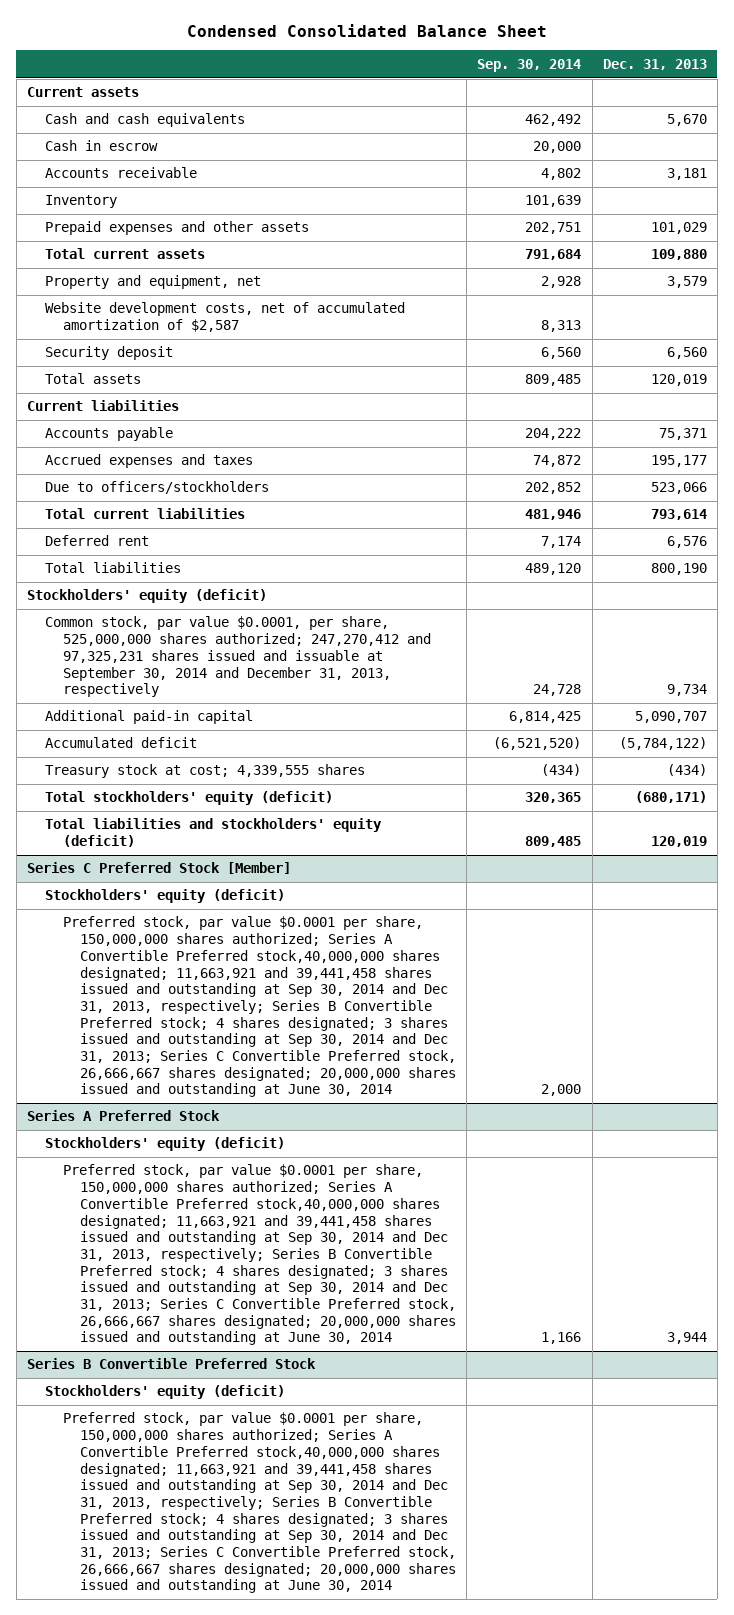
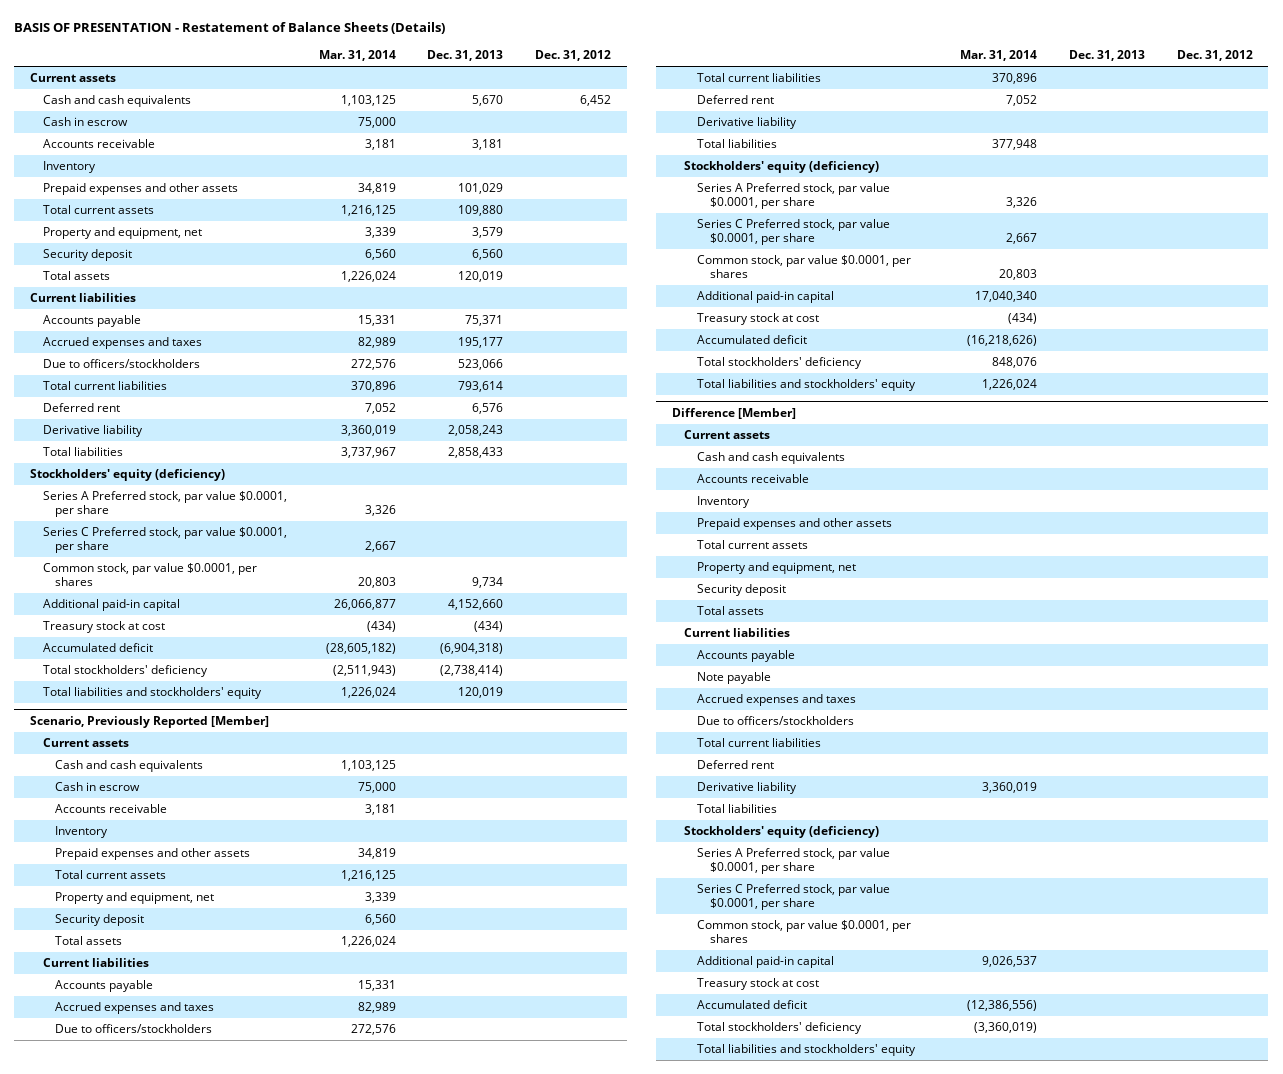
- Condensed Consolidated Balance Sheet
+ BASIS OF PRESENTATION - Restatement of Balance Sheets (Details)
- | Sep. 30, 2014 | Dec. 31, 2013
+ | Mar. 31, 2014 | Dec. 31, 2013 | Dec. 31, 2012
- Website development costs, net of accumulated amortization of $2,587 | 8,313 |
- Total liabilities | 489,120 | 800,190
- Stockholders' equity (deficit)
- Common stock, par value $0.0001, per share, 525,000,000 shares authorized; 247,270,412 and 97,325,231 shares issued and issuable at September 30, 2014 and December 31, 2013, respectively | 24,728 | 9,734
- Additional paid-in capital | 6,814,425 | 5,090,707
- Accumulated deficit | (6,521,520) | (5,784,122)
- Treasury stock at cost; 4,339,555 shares | (434) | (434)
- Total stockholders' equity (deficit) | 320,365 | (680,171)
- Total liabilities and stockholders' equity (deficit) | 809,485 | 120,019
- Series C Preferred Stock [Member]
- Stockholders' equity (deficit)
- Preferred stock, par value $0.0001 per share, 150,000,000 shares authorized; Series A Convertible Preferred stock,40,000,000 shares designated; 11,663,921 and 39,441,458 shares issued and outstanding at Sep 30, 2014 and Dec 31, 2013, respectively; Series B Convertible Preferred stock; 4 shares designated; 3 shares issued and outstanding at Sep 30, 2014 and Dec 31, 2013; Series C Convertible Preferred stock, 26,666,667 shares designated; 20,000,000 shares issued and outstanding at June 30, 2014 | 2,000 |
- Series A Preferred Stock
- Stockholders' equity (deficit)
- Preferred stock, par value $0.0001 per share, 150,000,000 shares authorized; Series A Convertible Preferred stock,40,000,000 shares designated; 11,663,921 and 39,441,458 shares issued and outstanding at Sep 30, 2014 and Dec 31, 2013, respectively; Series B Convertible Preferred stock; 4 shares designated; 3 shares issued and outstanding at Sep 30, 2014 and Dec 31, 2013; Series C Convertible Preferred stock, 26,666,667 shares designated; 20,000,000 shares issued and outstanding at June 30, 2014 | 1,166 | 3,944
- Series B Convertible Preferred Stock
- Stockholders' equity (deficit)
- Preferred stock, par value $0.0001 per share, 150,000,000 shares authorized; Series A Convertible Preferred stock,40,000,000 shares designated; 11,663,921 and 39,441,458 shares issued and outstanding at Sep 30, 2014 and Dec 31, 2013, respectively; Series B Convertible Preferred stock; 4 shares designated; 3 shares issued and outstanding at Sep 30, 2014 and Dec 31, 2013; Series C Convertible Preferred stock, 26,666,667 shares designated; 20,000,000 shares issued and outstanding at June 30, 2014
+ Derivative liability | 3,360,019 | 2,058,243 |
+ Total liabilities | 3,737,967 | 2,858,433 |
+ Stockholders' equity (deficiency)
+ Series A Preferred stock, par value $0.0001, per share | 3,326 | |
+ Series C Preferred stock, par value $0.0001, per share | 2,667 | |
+ Common stock, par value $0.0001, per shares | 20,803 | 9,734 |
+ Additional paid-in capital | 26,066,877 | 4,152,660 |
+ Treasury stock at cost | (434) | (434) |
+ Accumulated deficit | (28,605,182) | (6,904,318) |
+ Total stockholders' deficiency | (2,511,943) | (2,738,414) |
+ Total liabilities and stockholders' equity | 1,226,024 | 120,019 |
+ Scenario, Previously Reported [Member]
+ Current assets
+ Cash and cash equivalents | 1,103,125 | |
+ Cash in escrow | 75,000 | |
+ Accounts receivable | 3,181 | |
+ Inventory
+ Prepaid expenses and other assets | 34,819 | |
+ Total current assets | 1,216,125 | |
+ Property and equipment, net | 3,339 | |
+ Security deposit | 6,560 | |
+ Total assets | 1,226,024 | |
+ Current liabilities
+ Accounts payable | 15,331 | |
+ Accrued expenses and taxes | 82,989 | |
+ Due to officers/stockholders | 272,576 | |
+ Total current liabilities | 370,896 | |
+ Deferred rent | 7,052 | |
+ Derivative liability
+ Total liabilities | 377,948 | |
+ Stockholders' equity (deficiency)
+ Series A Preferred stock, par value $0.0001, per share | 3,326 | |
+ Series C Preferred stock, par value $0.0001, per share | 2,667 | |
+ Common stock, par value $0.0001, per shares | 20,803 | |
+ Additional paid-in capital | 17,040,340 | |
+ Treasury stock at cost | (434) | |
+ Accumulated deficit | (16,218,626) | |
+ Total stockholders' deficiency | 848,076 | |
+ Total liabilities and stockholders' equity | 1,226,024 | |
+ Difference [Member]
+ Current assets
+ Cash and cash equivalents
+ Accounts receivable
+ Inventory
+ Prepaid expenses and other assets
+ Total current assets
+ Property and equipment, net
+ Security deposit
+ Total assets
+ Current liabilities
+ Accounts payable
+ Note payable
+ Accrued expenses and taxes
+ Due to officers/stockholders
+ Total current liabilities
+ Deferred rent
+ Derivative liability | 3,360,019 | |
+ Total liabilities
+ Stockholders' equity (deficiency)
+ Series A Preferred stock, par value $0.0001, per share
+ Series C Preferred stock, par value $0.0001, per share
+ Common stock, par value $0.0001, per shares
+ Additional paid-in capital | 9,026,537 | |
+ Treasury stock at cost
+ Accumulated deficit | (12,386,556) | |
+ Total stockholders' deficiency | (3,360,019) | |
+ Total liabilities and stockholders' equity

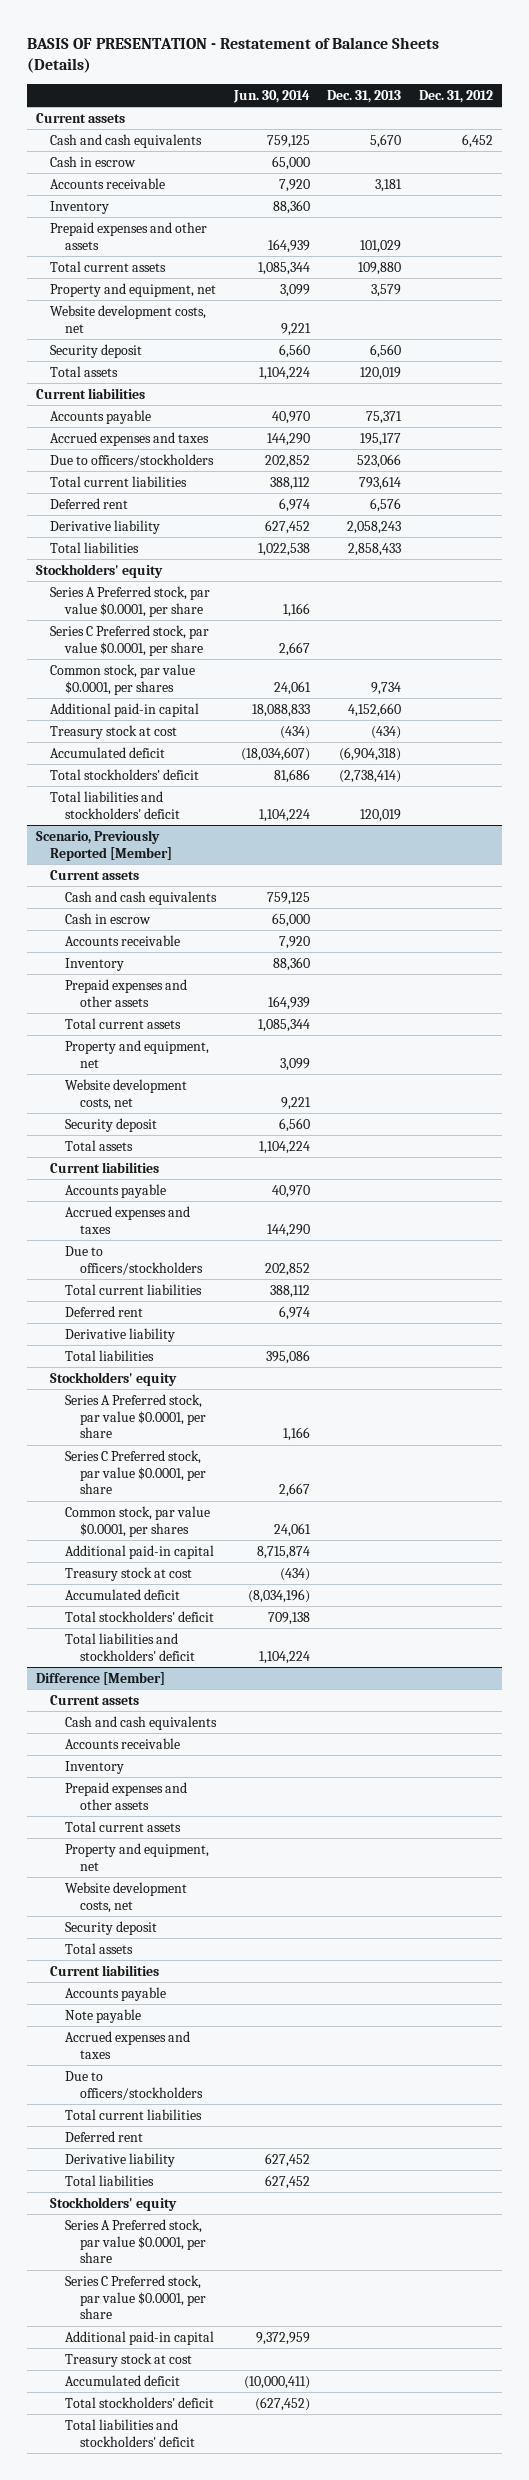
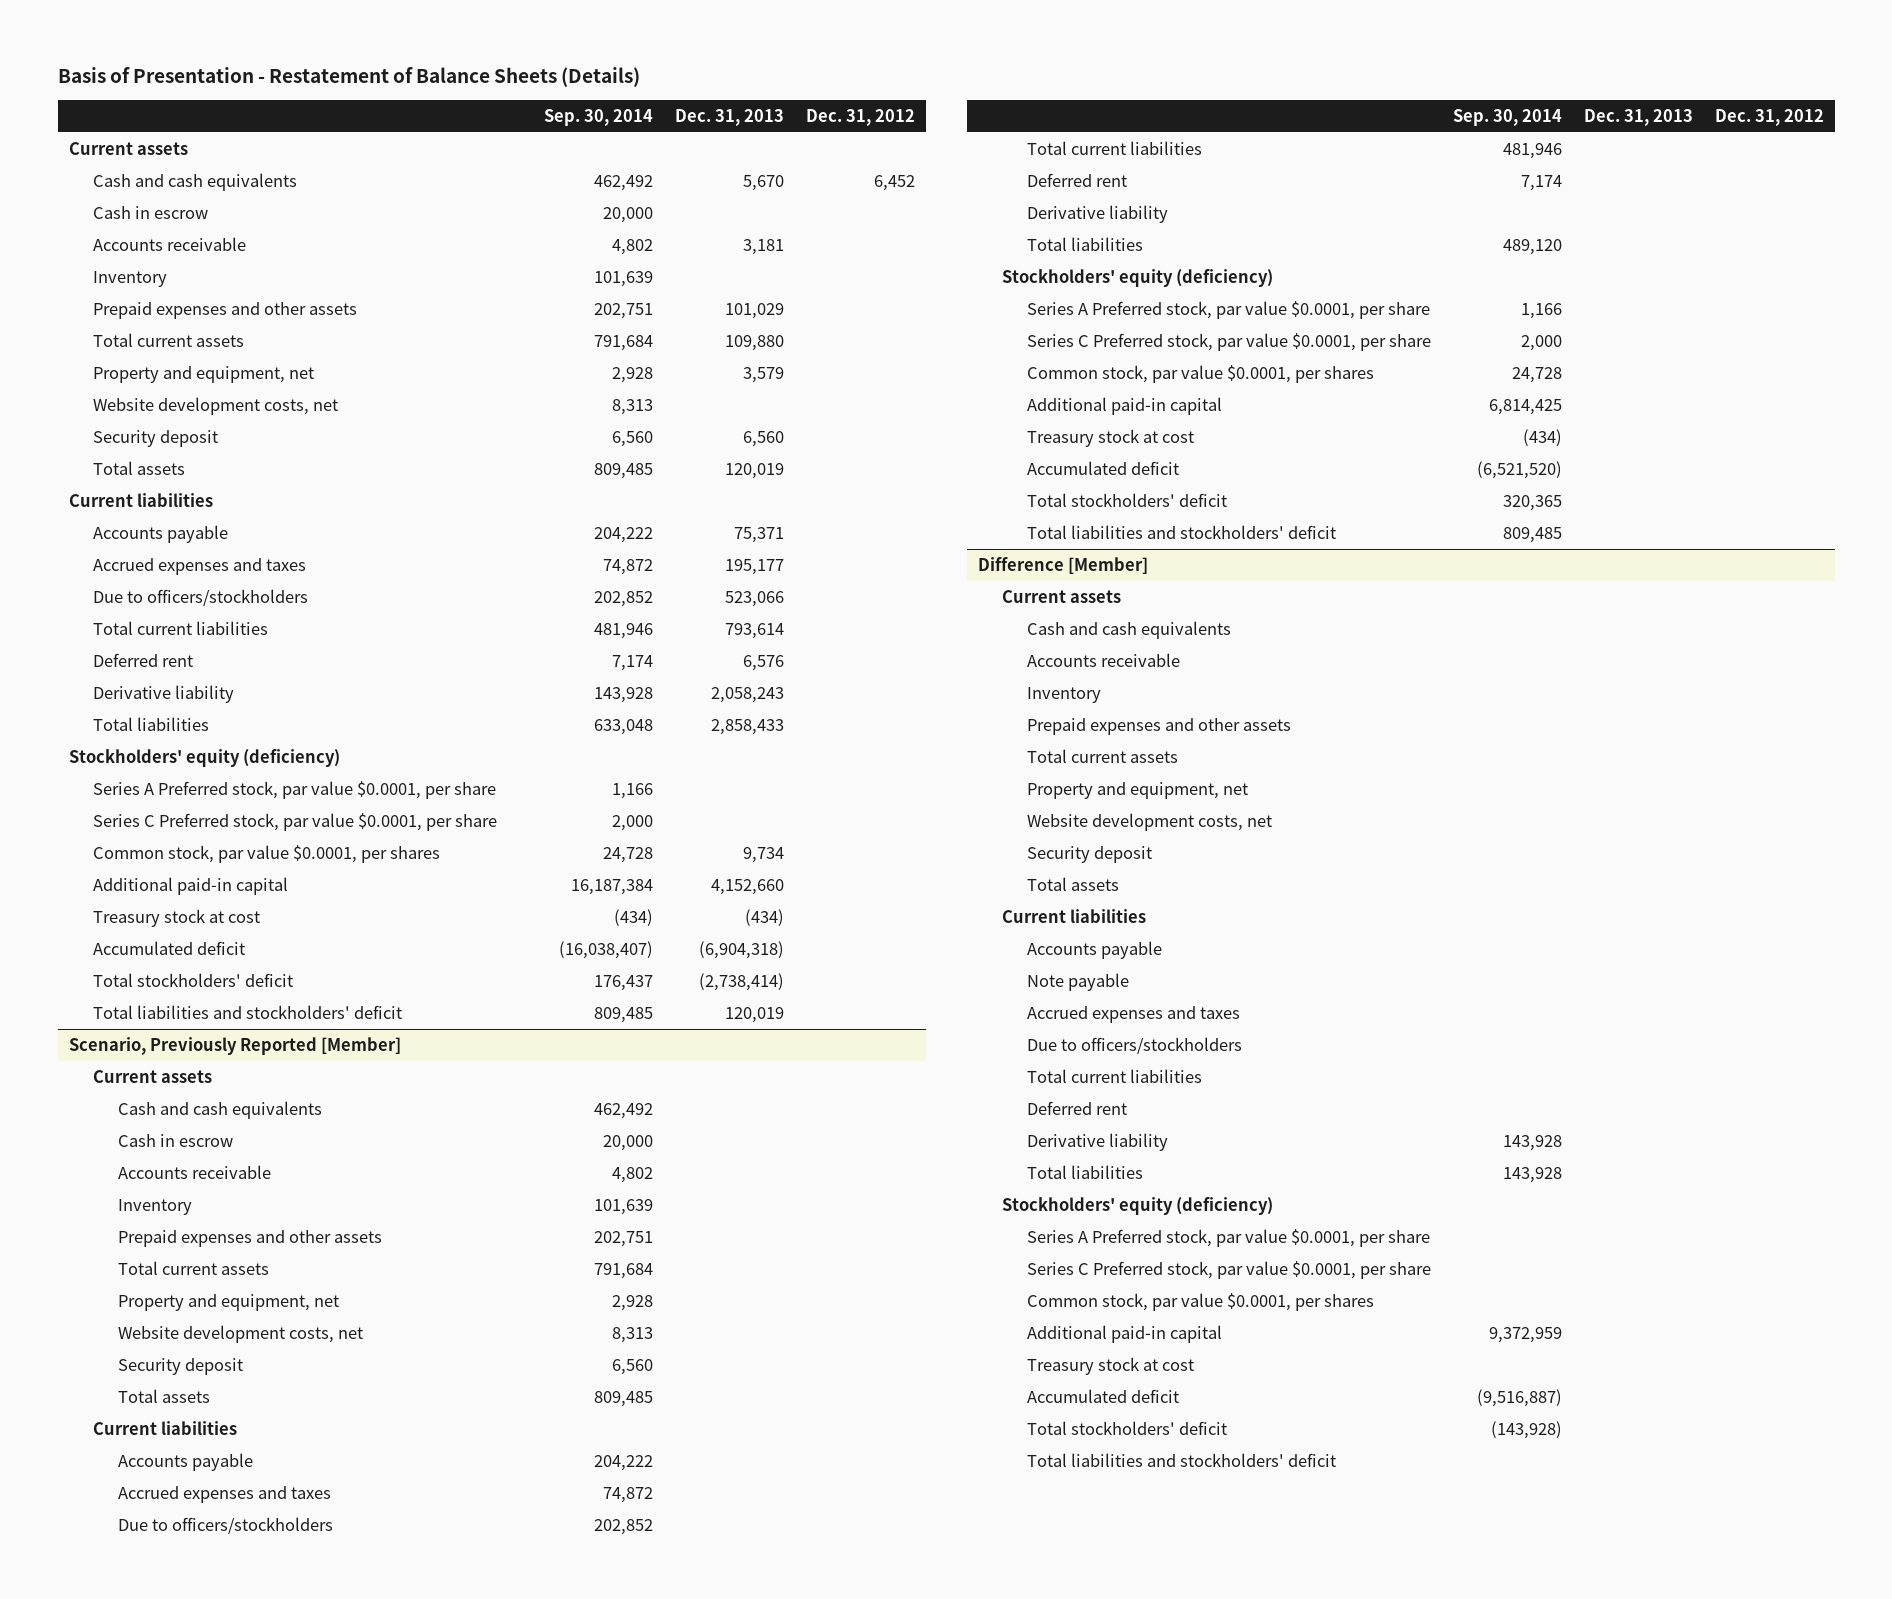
- BASIS OF PRESENTATION - Restatement of Balance Sheets (Details)
+ Basis of Presentation - Restatement of Balance Sheets (Details)
- | Jun. 30, 2014 | Dec. 31, 2013 | Dec. 31, 2012
+ | Sep. 30, 2014 | Dec. 31, 2013 | Dec. 31, 2012
- Stockholders' equity
+ Stockholders' equity (deficiency)
@ Scenario, Previously Reported [Member]
- Stockholders' equity
+ Stockholders' equity (deficiency)
@ Difference [Member]
- Stockholders' equity
+ Stockholders' equity (deficiency)
+ Common stock, par value $0.0001, per shares

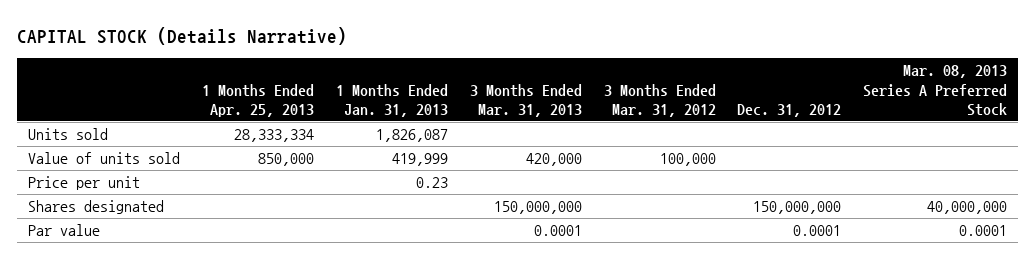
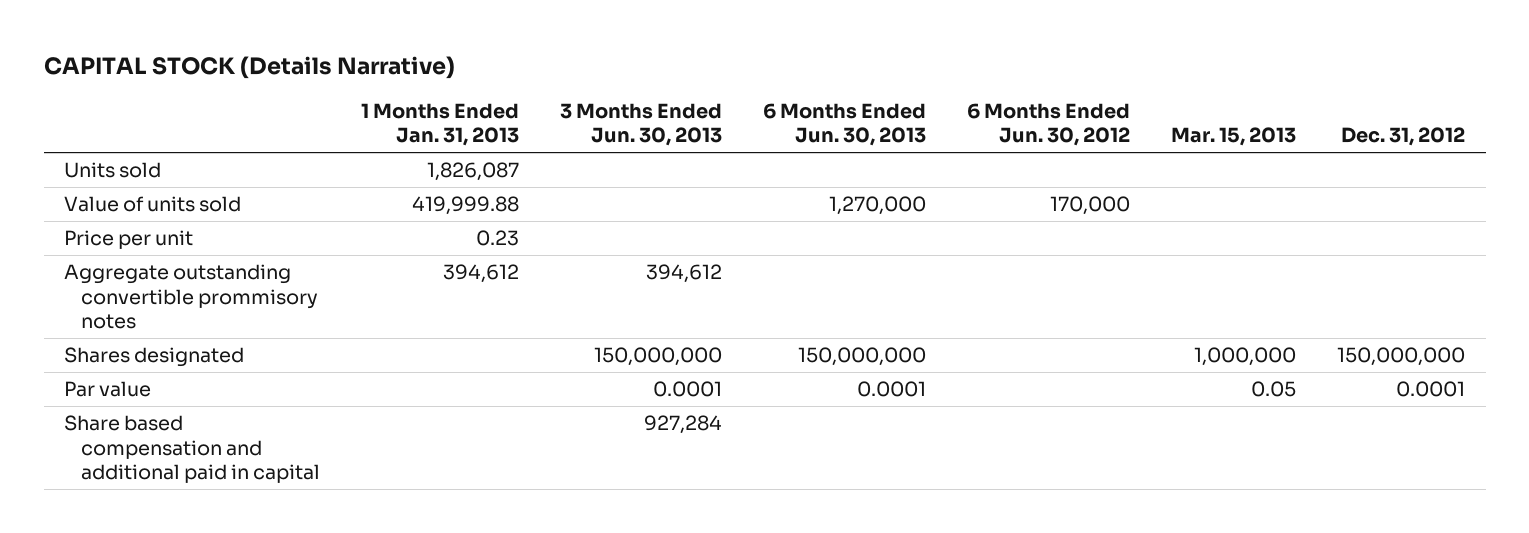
- | 1 Months Ended Apr. 25, 2013 | 1 Months Ended Jan. 31, 2013 | 3 Months Ended Mar. 31, 2013 | 3 Months Ended Mar. 31, 2012 | Dec. 31, 2012 | Mar. 08, 2013 Series A Preferred Stock
+ | 1 Months Ended Jan. 31, 2013 | 3 Months Ended Jun. 30, 2013 | 6 Months Ended Jun. 30, 2013 | 6 Months Ended Jun. 30, 2012 | Mar. 15, 2013 | Dec. 31, 2012
- Value of units sold | 850,000 | 419,999 | 420,000 | 100,000 | |
+ Value of units sold | 419,999.88 | | 1,270,000 | 170,000 | |
+ Aggregate outstanding convertible prommisory notes | 394,612 | 394,612 | | | |
+ Share based compensation and additional paid in capital | | 927,284 | | | |

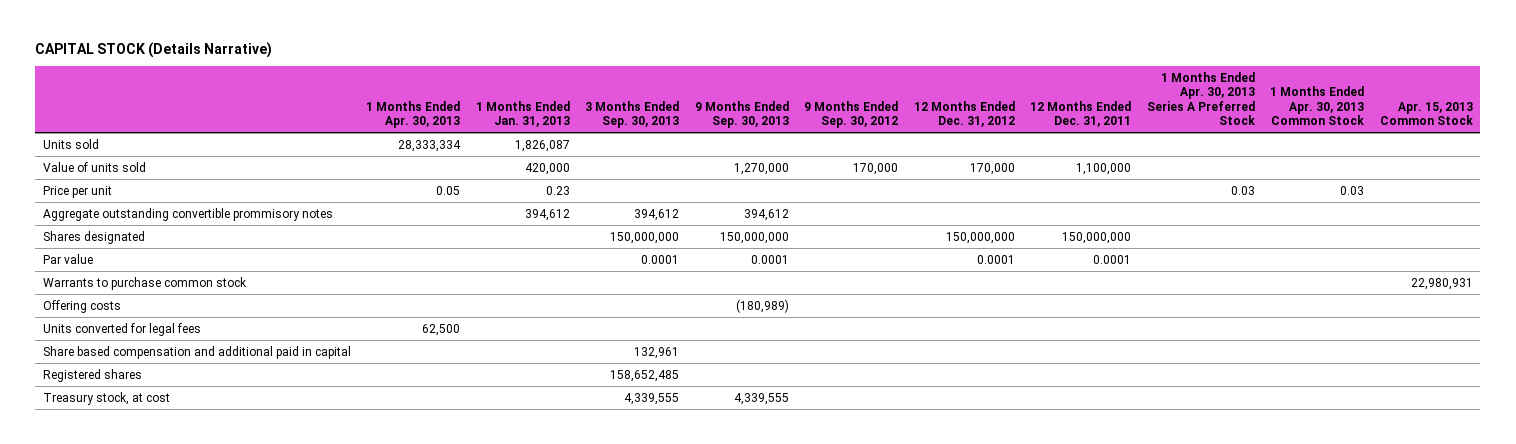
- | 1 Months Ended Jan. 31, 2013 | 3 Months Ended Jun. 30, 2013 | 6 Months Ended Jun. 30, 2013 | 6 Months Ended Jun. 30, 2012 | Mar. 15, 2013 | Dec. 31, 2012
+ | 1 Months Ended Apr. 30, 2013 | 1 Months Ended Jan. 31, 2013 | 3 Months Ended Sep. 30, 2013 | 9 Months Ended Sep. 30, 2013 | 9 Months Ended Sep. 30, 2012 | 12 Months Ended Dec. 31, 2012 | 12 Months Ended Dec. 31, 2011 | 1 Months Ended Apr. 30, 2013 Series A Preferred Stock | 1 Months Ended Apr. 30, 2013 Common Stock | Apr. 15, 2013 Common Stock
- Value of units sold | 419,999.88 | | 1,270,000 | 170,000 | |
+ Value of units sold | | 420,000 | | 1,270,000 | 170,000 | 170,000 | 1,100,000 | | |
+ Warrants to purchase common stock | | | | | | | | | | 22,980,931
+ Offering costs | | | | (180,989) | | | | | |
+ Units converted for legal fees | 62,500 | | | | | | | | |
+ Registered shares | | | 158,652,485 | | | | | | |
+ Treasury stock, at cost | | | 4,339,555 | 4,339,555 | | | | | |

